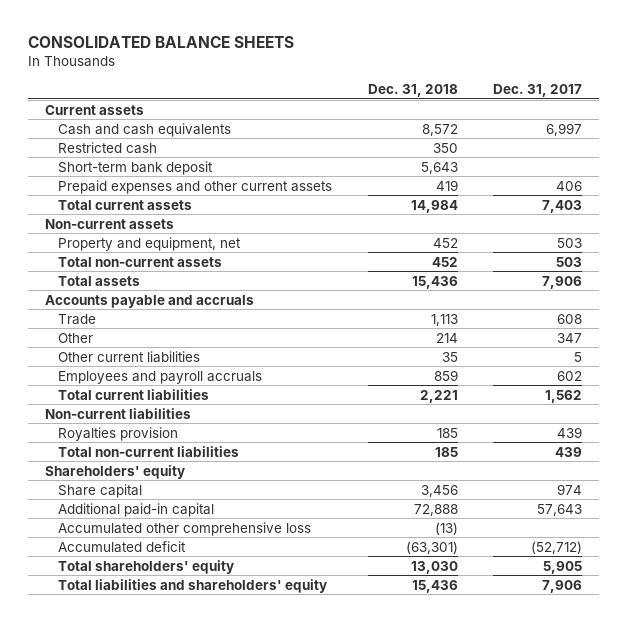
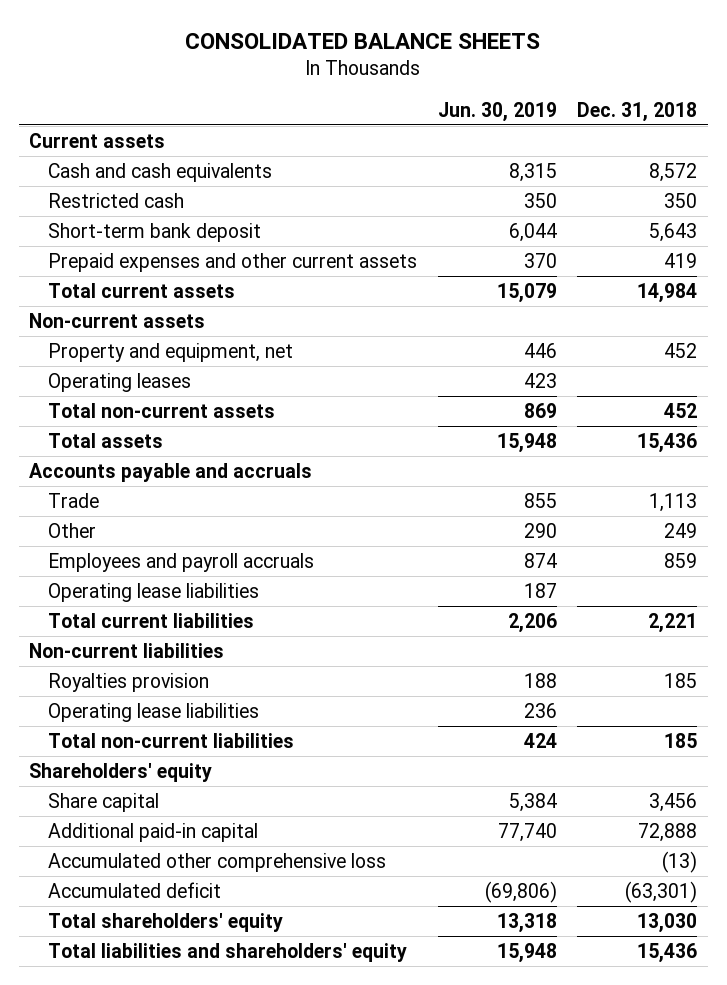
- | Dec. 31, 2018 | Dec. 31, 2017
+ | Jun. 30, 2019 | Dec. 31, 2018
+ Operating leases | 423 |
- Other | 214 | 347
- Other current liabilities | 35 | 5
+ Other | 290 | 249
+ Operating lease liabilities | 187 |
+ Operating lease liabilities | 236 |

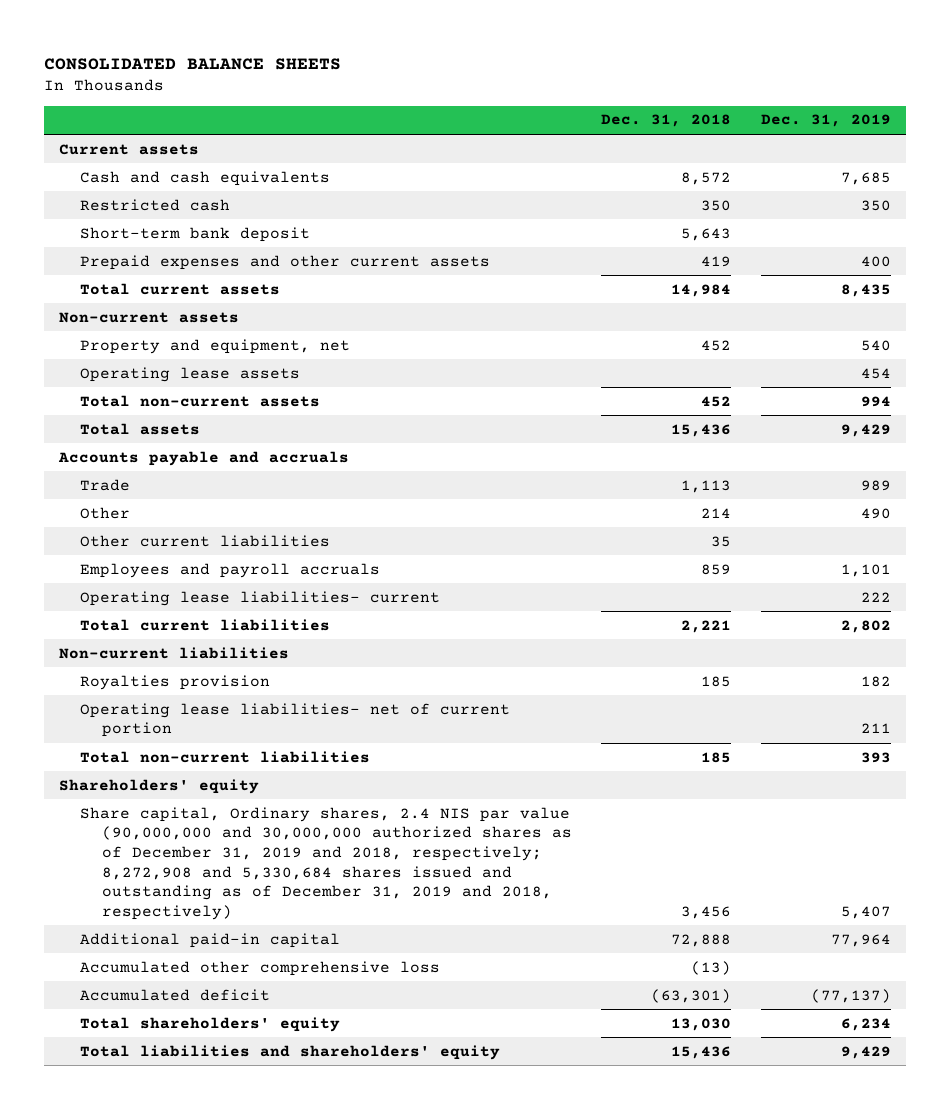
- | Jun. 30, 2019 | Dec. 31, 2018
+ | Dec. 31, 2018 | Dec. 31, 2019
- Operating leases | 423 |
+ Operating lease assets | | 454
- Other | 290 | 249
+ Other | 214 | 490
+ Other current liabilities | 35 |
- Operating lease liabilities | 187 |
+ Operating lease liabilities- current | | 222
- Operating lease liabilities | 236 |
+ Operating lease liabilities- net of current portion | | 211
- Share capital | 5,384 | 3,456
+ Share capital, Ordinary shares, 2.4 NIS par value (90,000,000 and 30,000,000 authorized shares as of December 31, 2019 and 2018, respectively; 8,272,908 and 5,330,684 shares issued and outstanding as of December 31, 2019 and 2018, respectively) | 3,456 | 5,407

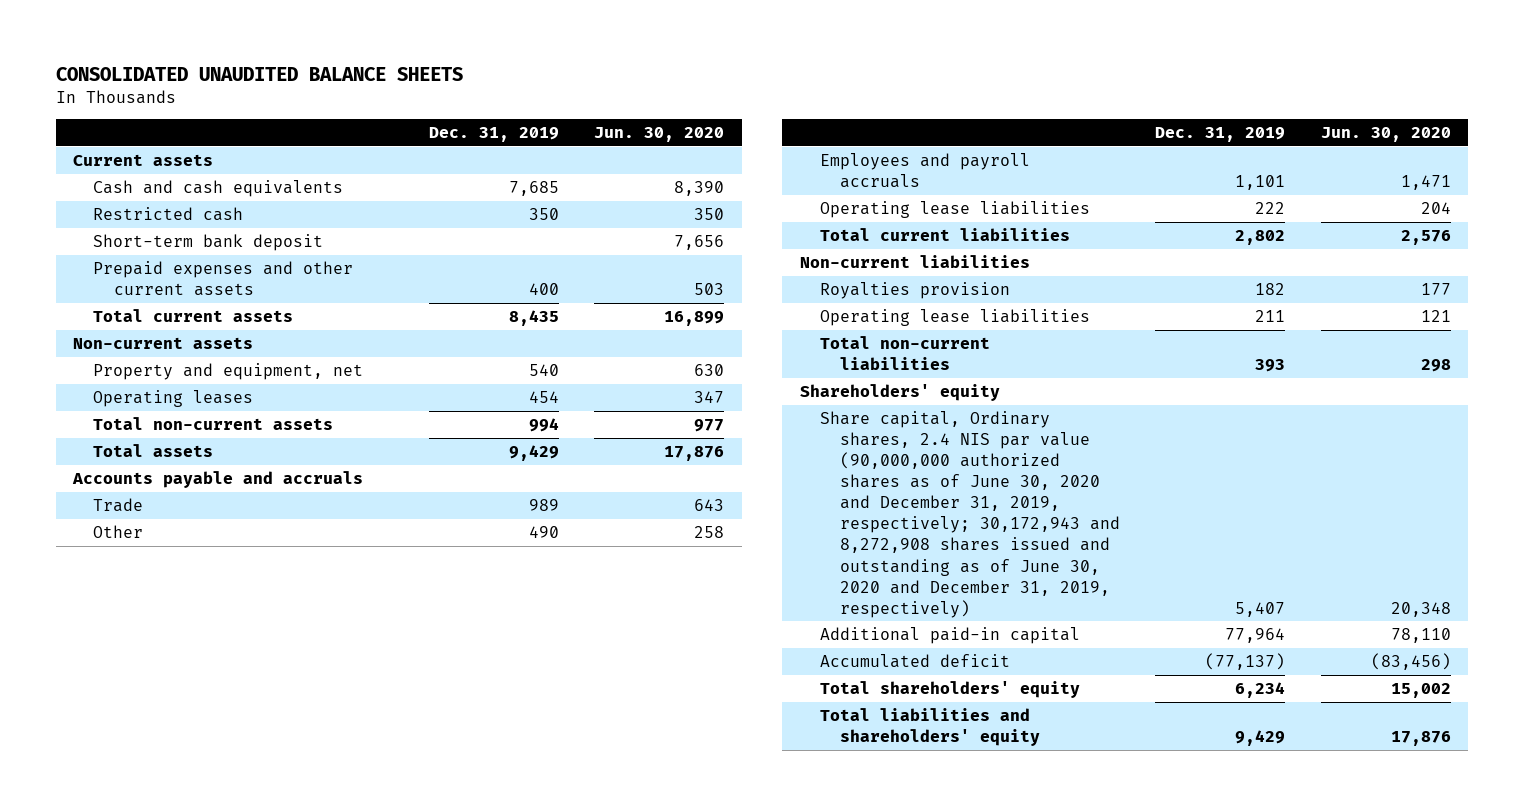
- CONSOLIDATED BALANCE SHEETS
+ CONSOLIDATED UNAUDITED BALANCE SHEETS
- | Dec. 31, 2018 | Dec. 31, 2019
+ | Dec. 31, 2019 | Jun. 30, 2020
- Operating lease assets | | 454
+ Operating leases | 454 | 347
- Other current liabilities | 35 |
- Operating lease liabilities- current | | 222
+ Operating lease liabilities | 222 | 204
- Operating lease liabilities- net of current portion | | 211
+ Operating lease liabilities | 211 | 121
- Share capital, Ordinary shares, 2.4 NIS par value (90,000,000 and 30,000,000 authorized shares as of December 31, 2019 and 2018, respectively; 8,272,908 and 5,330,684 shares issued and outstanding as of December 31, 2019 and 2018, respectively) | 3,456 | 5,407
+ Share capital, Ordinary shares, 2.4 NIS par value (90,000,000 authorized shares as of June 30, 2020 and December 31, 2019, respectively; 30,172,943 and 8,272,908 shares issued and outstanding as of June 30, 2020 and December 31, 2019, respectively) | 5,407 | 20,348
- Accumulated other comprehensive loss | (13) |

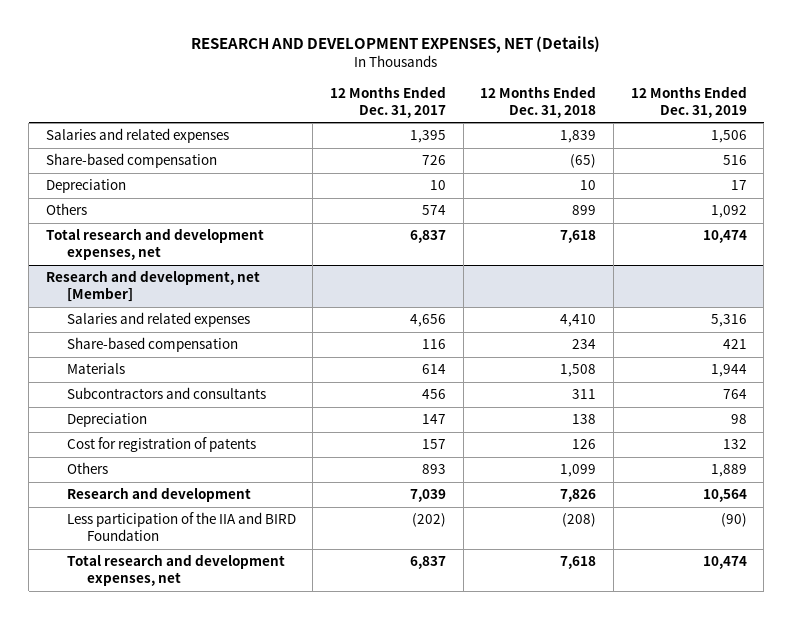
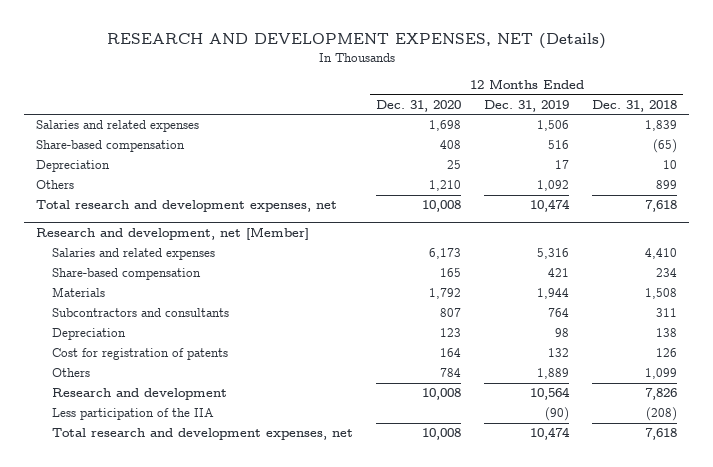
- | 12 Months Ended Dec. 31, 2017 | 12 Months Ended Dec. 31, 2018 | 12 Months Ended Dec. 31, 2019
+ | 12 Months Ended Dec. 31, 2020 | 12 Months Ended Dec. 31, 2019 | 12 Months Ended Dec. 31, 2018
@ Research and development, net [Member]
- Less participation of the IIA and BIRD Foundation | (202) | (208) | (90)
+ Less participation of the IIA | | (90) | (208)

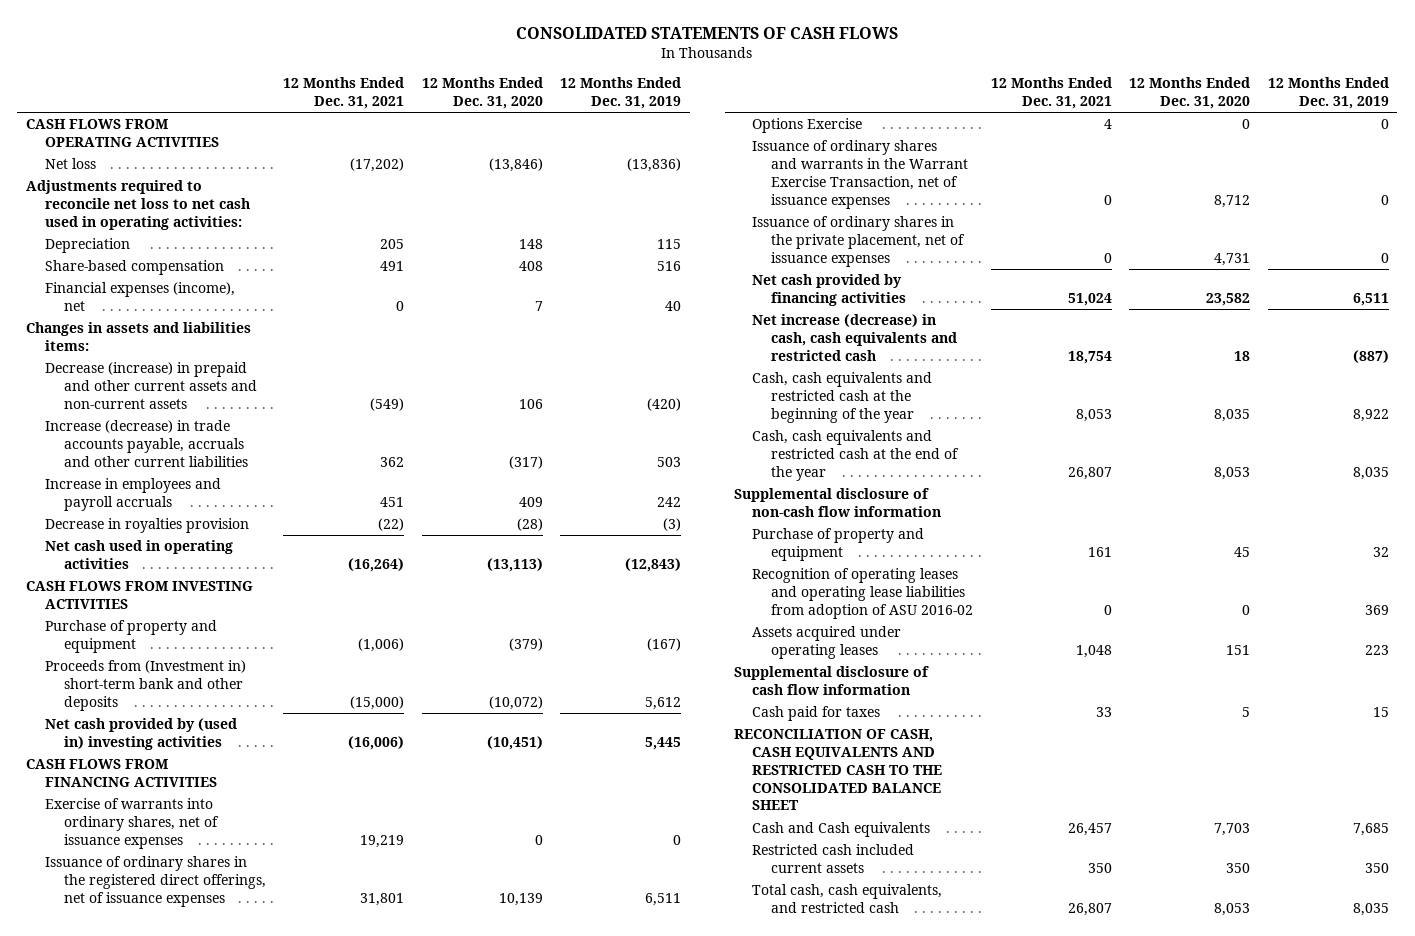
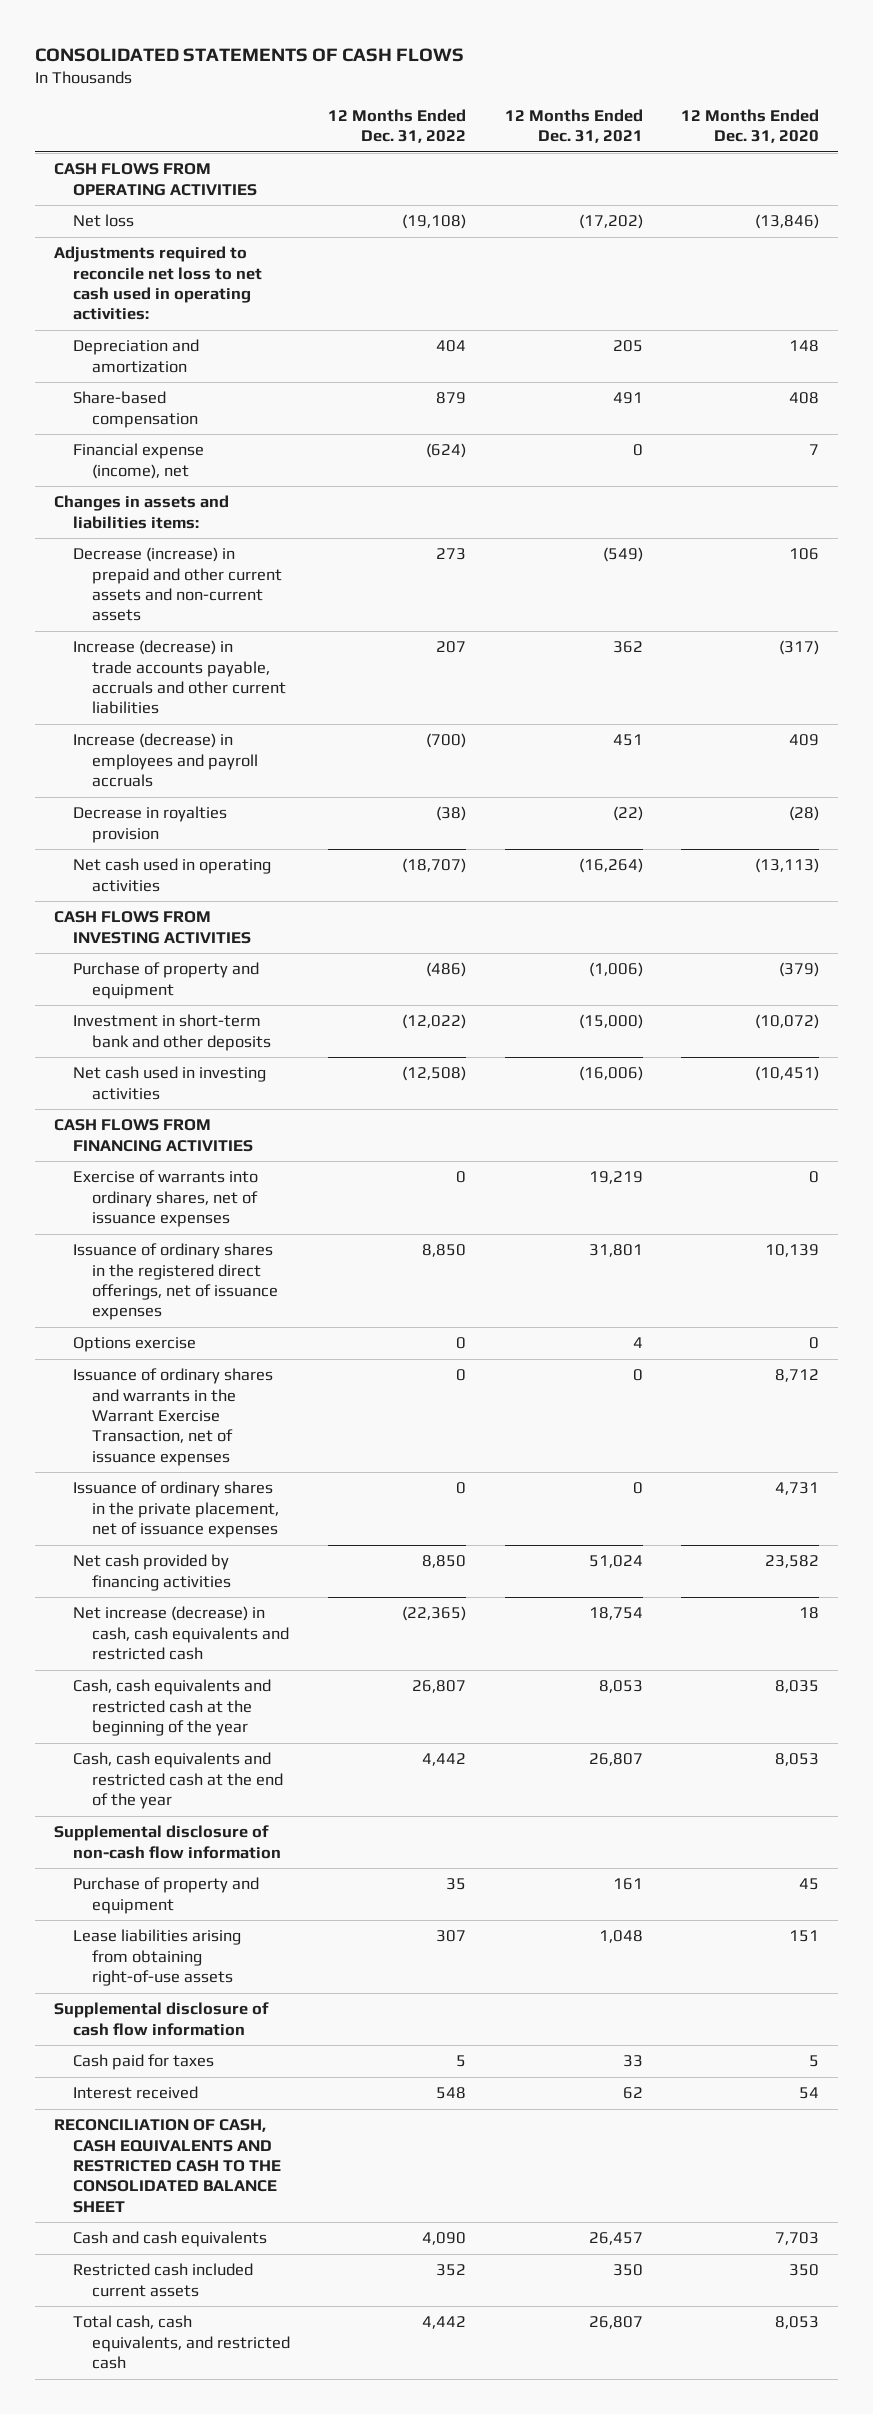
- | 12 Months Ended Dec. 31, 2021 | 12 Months Ended Dec. 31, 2020 | 12 Months Ended Dec. 31, 2019
+ | 12 Months Ended Dec. 31, 2022 | 12 Months Ended Dec. 31, 2021 | 12 Months Ended Dec. 31, 2020
- Depreciation | 205 | 148 | 115
+ Depreciation and amortization | 404 | 205 | 148
- Financial expenses (income), net | 0 | 7 | 40
+ Financial expense (income), net | (624) | 0 | 7
- Increase in employees and payroll accruals | 451 | 409 | 242
+ Increase (decrease) in employees and payroll accruals | (700) | 451 | 409
- Proceeds from (Investment in) short-term bank and other deposits | (15,000) | (10,072) | 5,612
- Net cash provided by (used in) investing activities | (16,006) | (10,451) | 5,445
+ Investment in short-term bank and other deposits | (12,022) | (15,000) | (10,072)
+ Net cash used in investing activities | (12,508) | (16,006) | (10,451)
- Options Exercise | 4 | 0 | 0
+ Options exercise | 0 | 4 | 0
- Recognition of operating leases and operating lease liabilities from adoption of ASU 2016-02 | 0 | 0 | 369
- Assets acquired under operating leases | 1,048 | 151 | 223
+ Lease liabilities arising from obtaining right-of-use assets | 307 | 1,048 | 151
+ Interest received | 548 | 62 | 54
- Cash and Cash equivalents | 26,457 | 7,703 | 7,685
+ Cash and cash equivalents | 4,090 | 26,457 | 7,703

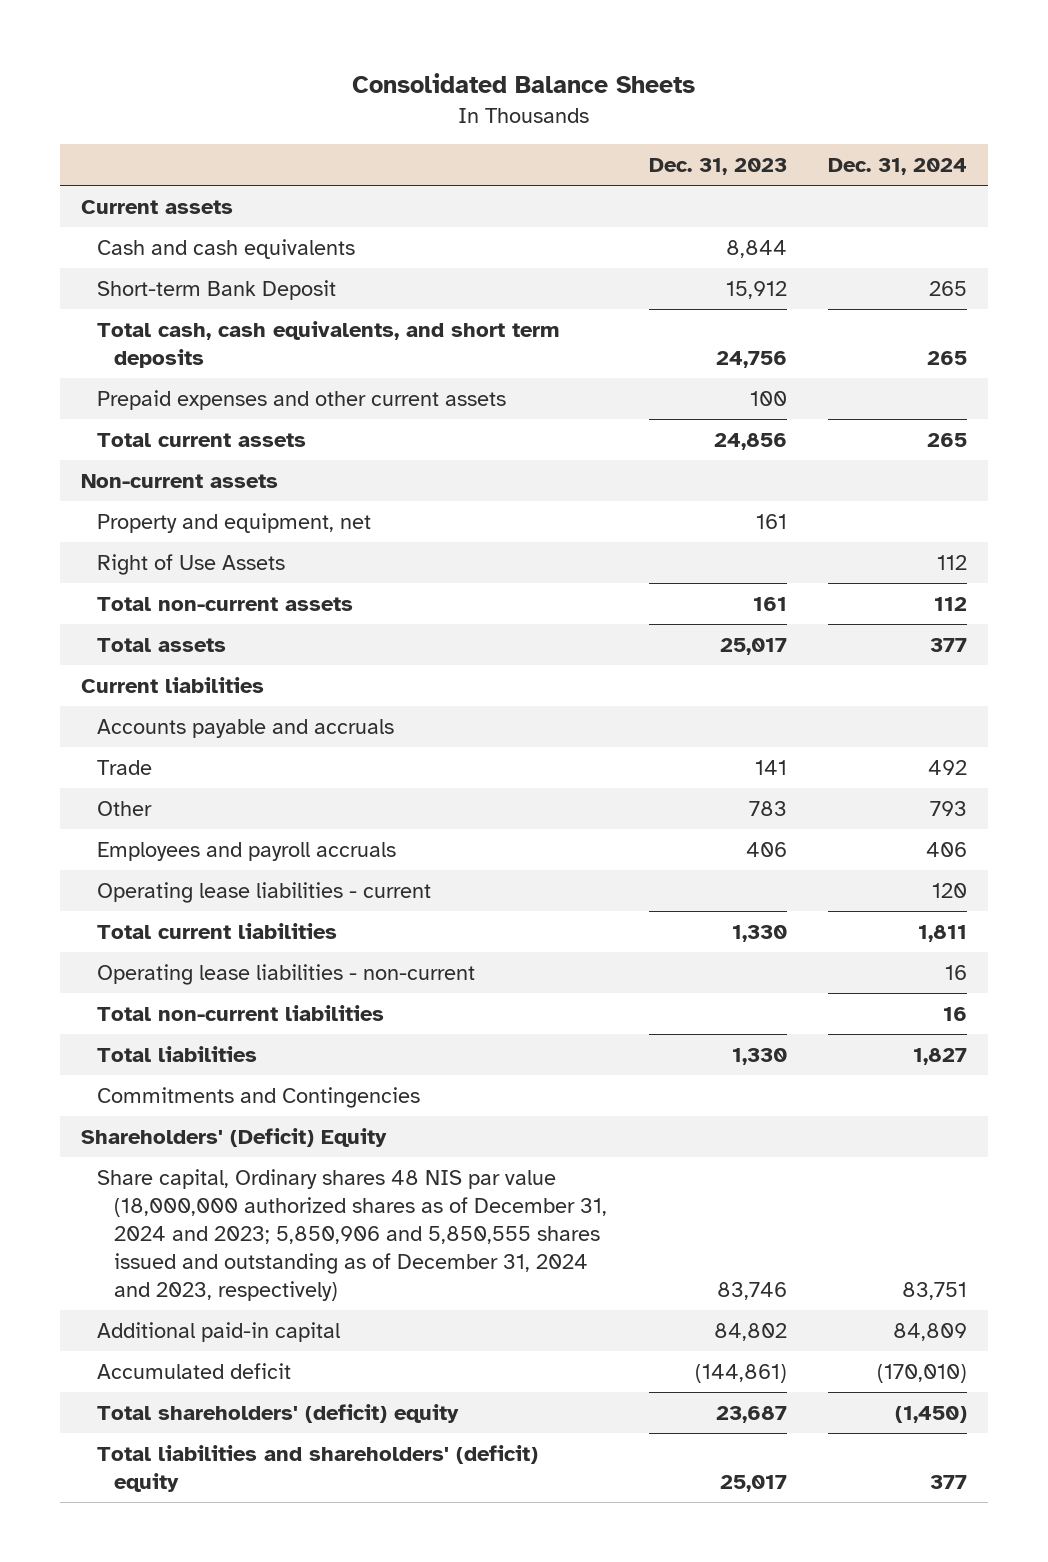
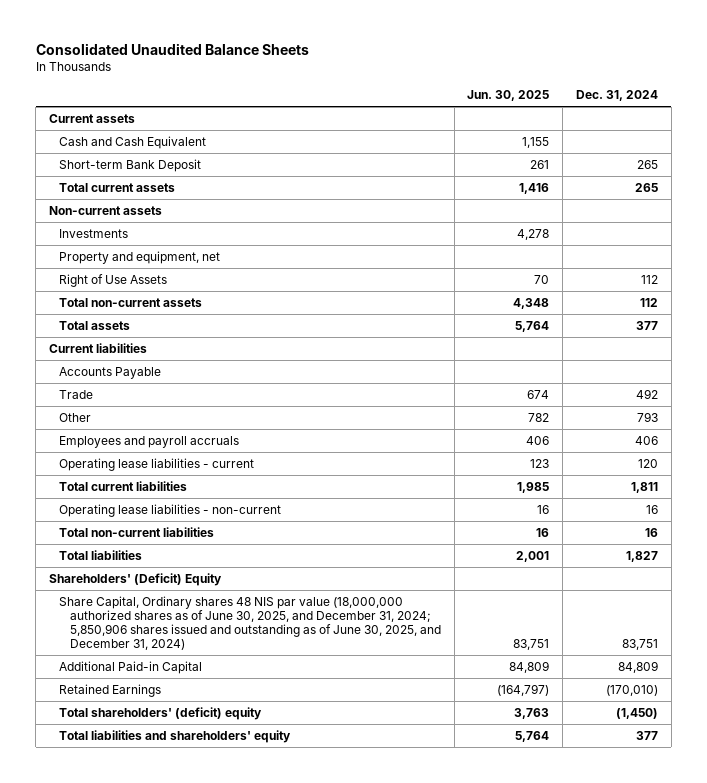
- Consolidated Balance Sheets
+ Consolidated Unaudited Balance Sheets
- | Dec. 31, 2023 | Dec. 31, 2024
+ | Jun. 30, 2025 | Dec. 31, 2024
- Cash and cash equivalents | 8,844 |
+ Cash and Cash Equivalent | 1,155 |
- Total cash, cash equivalents, and short term deposits | 24,756 | 265
- Prepaid expenses and other current assets | 100 |
+ Investments | 4,278 |
- Accounts payable and accruals
+ Accounts Payable
- Commitments and Contingencies
- Share capital, Ordinary shares 48 NIS par value (18,000,000 authorized shares as of December 31, 2024 and 2023; 5,850,906 and 5,850,555 shares issued and outstanding as of December 31, 2024 and 2023, respectively) | 83,746 | 83,751
- Additional paid-in capital | 84,802 | 84,809
- Accumulated deficit | (144,861) | (170,010)
+ Share Capital, Ordinary shares 48 NIS par value (18,000,000 authorized shares as of June 30, 2025, and December 31, 2024; 5,850,906 shares issued and outstanding as of June 30, 2025, and December 31, 2024) | 83,751 | 83,751
+ Additional Paid-in Capital | 84,809 | 84,809
+ Retained Earnings | (164,797) | (170,010)
- Total liabilities and shareholders' (deficit) equity | 25,017 | 377
+ Total liabilities and shareholders' equity | 5,764 | 377

